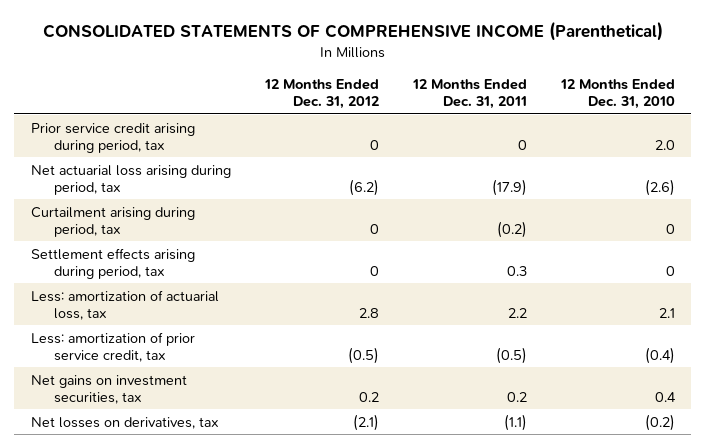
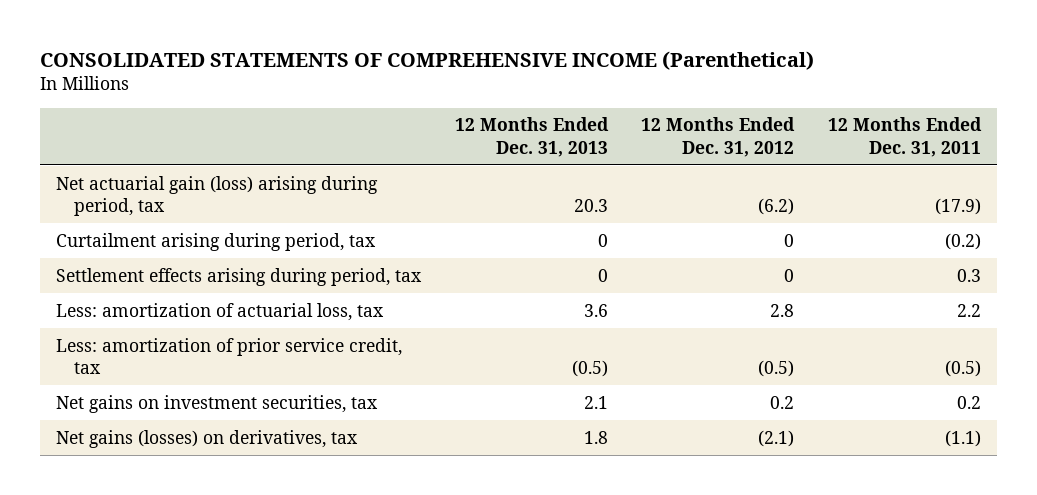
- | 12 Months Ended Dec. 31, 2012 | 12 Months Ended Dec. 31, 2011 | 12 Months Ended Dec. 31, 2010
+ | 12 Months Ended Dec. 31, 2013 | 12 Months Ended Dec. 31, 2012 | 12 Months Ended Dec. 31, 2011
- Prior service credit arising during period, tax | 0 | 0 | 2.0
- Net actuarial loss arising during period, tax | (6.2) | (17.9) | (2.6)
+ Net actuarial gain (loss) arising during period, tax | 20.3 | (6.2) | (17.9)
- Net losses on derivatives, tax | (2.1) | (1.1) | (0.2)
+ Net gains (losses) on derivatives, tax | 1.8 | (2.1) | (1.1)

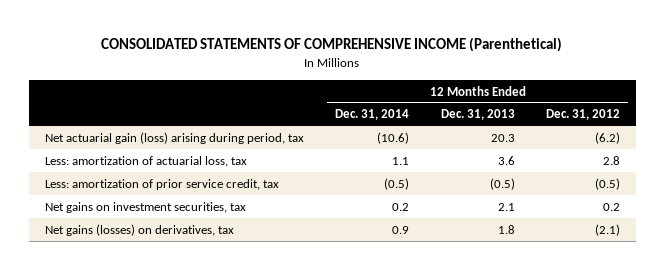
- | 12 Months Ended Dec. 31, 2013 | 12 Months Ended Dec. 31, 2012 | 12 Months Ended Dec. 31, 2011
+ | 12 Months Ended Dec. 31, 2014 | 12 Months Ended Dec. 31, 2013 | 12 Months Ended Dec. 31, 2012
- Curtailment arising during period, tax | 0 | 0 | (0.2)
- Settlement effects arising during period, tax | 0 | 0 | 0.3

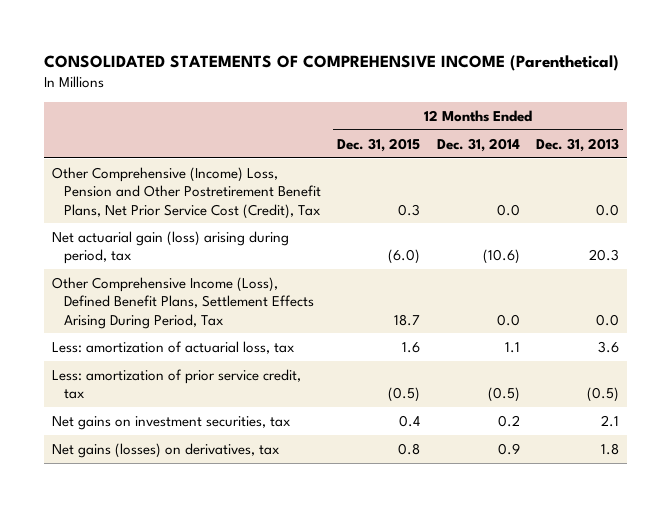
- | 12 Months Ended Dec. 31, 2014 | 12 Months Ended Dec. 31, 2013 | 12 Months Ended Dec. 31, 2012
+ | 12 Months Ended Dec. 31, 2015 | 12 Months Ended Dec. 31, 2014 | 12 Months Ended Dec. 31, 2013
+ Other Comprehensive (Income) Loss, Pension and Other Postretirement Benefit Plans, Net Prior Service Cost (Credit), Tax | 0.3 | 0.0 | 0.0
+ Other Comprehensive Income (Loss), Defined Benefit Plans, Settlement Effects Arising During Period, Tax | 18.7 | 0.0 | 0.0

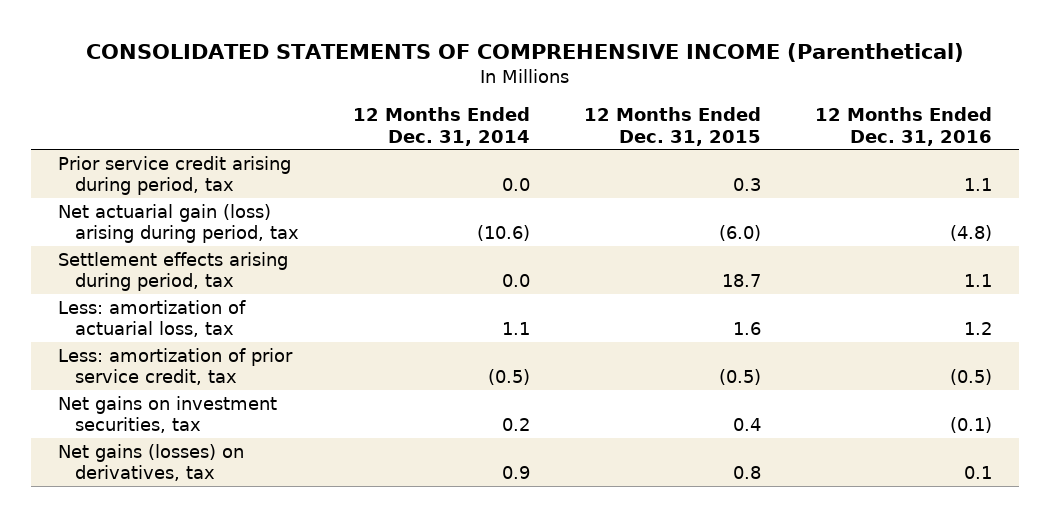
- | 12 Months Ended Dec. 31, 2015 | 12 Months Ended Dec. 31, 2014 | 12 Months Ended Dec. 31, 2013
+ | 12 Months Ended Dec. 31, 2014 | 12 Months Ended Dec. 31, 2015 | 12 Months Ended Dec. 31, 2016
- Other Comprehensive (Income) Loss, Pension and Other Postretirement Benefit Plans, Net Prior Service Cost (Credit), Tax | 0.3 | 0.0 | 0.0
+ Prior service credit arising during period, tax | 0.0 | 0.3 | 1.1
- Other Comprehensive Income (Loss), Defined Benefit Plans, Settlement Effects Arising During Period, Tax | 18.7 | 0.0 | 0.0
+ Settlement effects arising during period, tax | 0.0 | 18.7 | 1.1

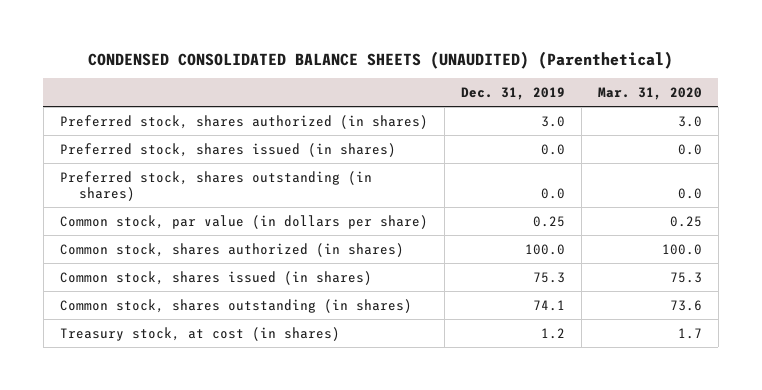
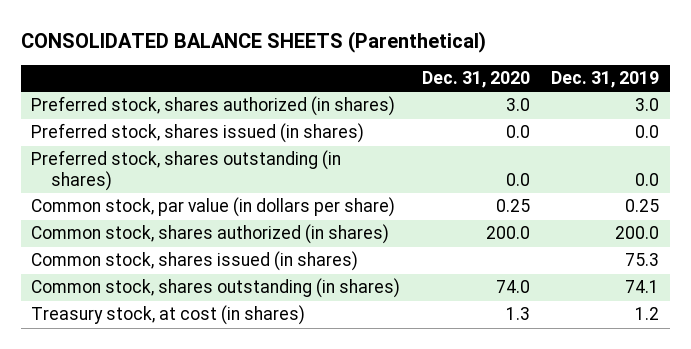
- CONDENSED CONSOLIDATED BALANCE SHEETS (UNAUDITED) (Parenthetical)
+ CONSOLIDATED BALANCE SHEETS (Parenthetical)
- | Dec. 31, 2019 | Mar. 31, 2020
+ | Dec. 31, 2020 | Dec. 31, 2019
- Common stock, shares authorized (in shares) | 100.0 | 100.0
+ Common stock, shares authorized (in shares) | 200.0 | 200.0

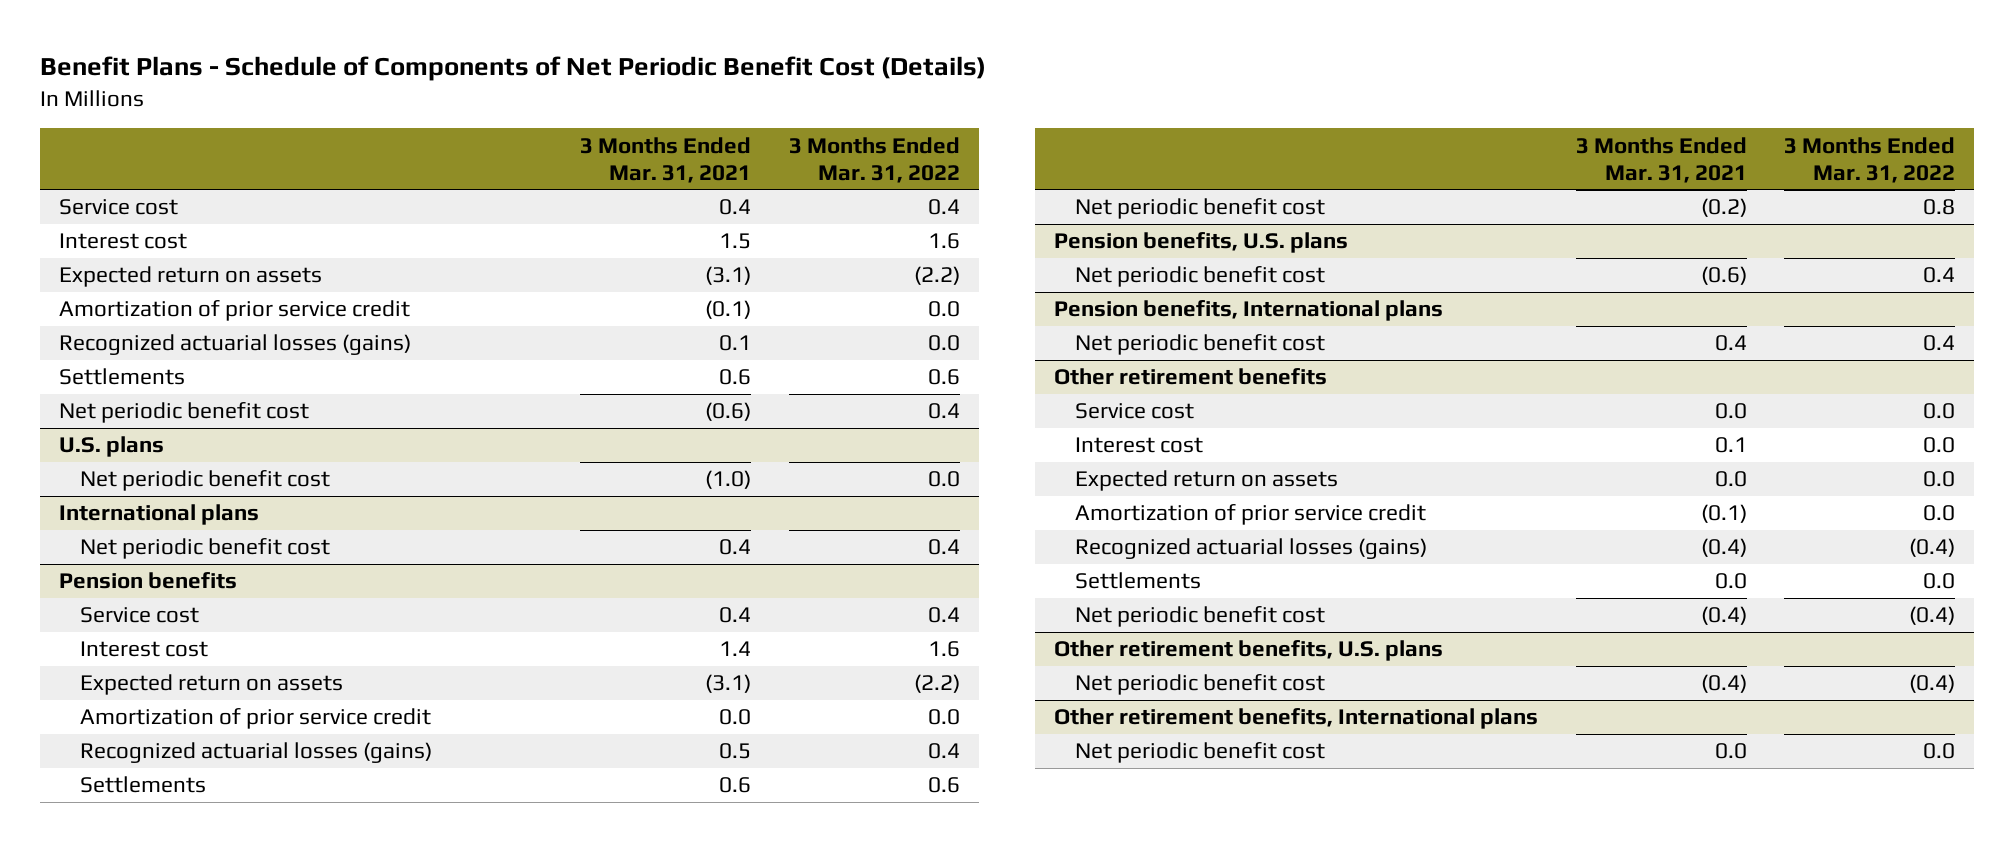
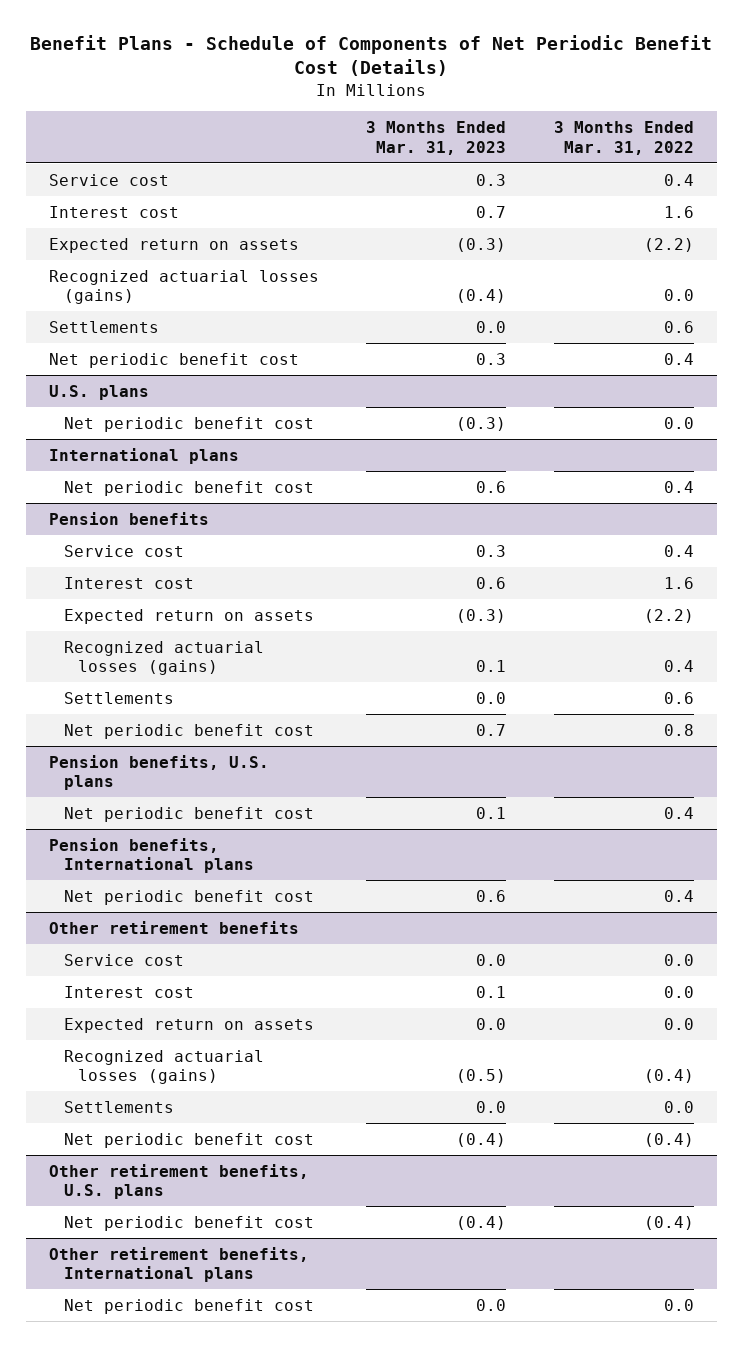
- | 3 Months Ended Mar. 31, 2021 | 3 Months Ended Mar. 31, 2022
+ | 3 Months Ended Mar. 31, 2023 | 3 Months Ended Mar. 31, 2022
- Amortization of prior service credit | (0.1) | 0.0
@ Pension benefits
- Amortization of prior service credit | 0.0 | 0.0
@ Other retirement benefits
- Amortization of prior service credit | (0.1) | 0.0

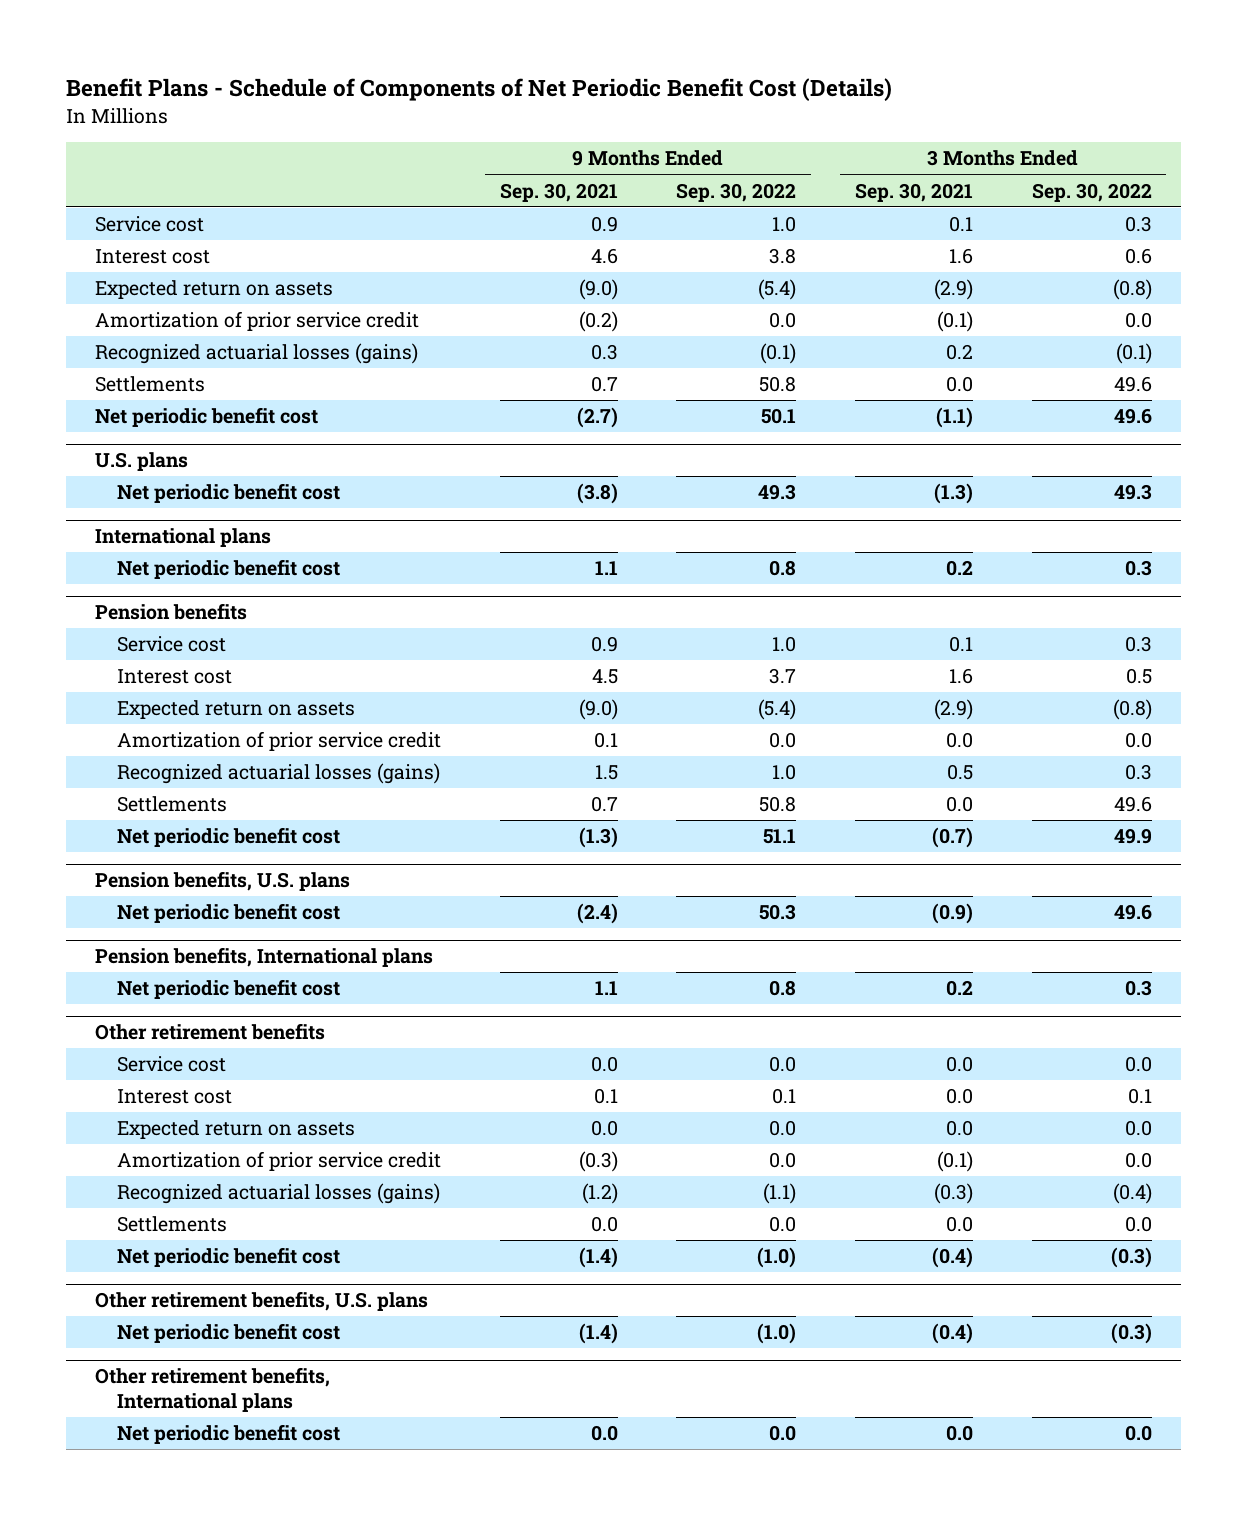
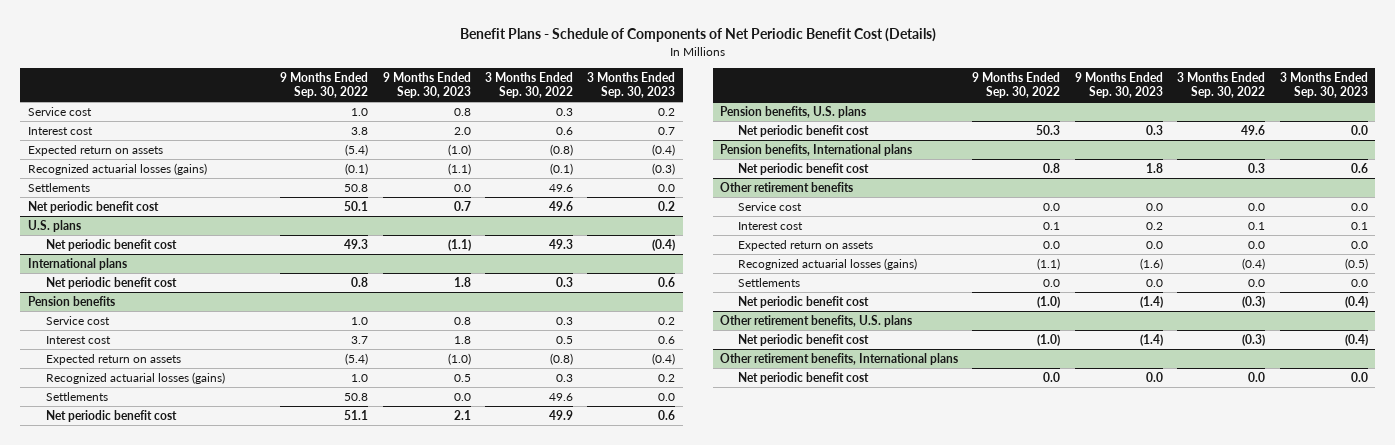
- | 9 Months Ended Sep. 30, 2021 | 9 Months Ended Sep. 30, 2022 | 3 Months Ended Sep. 30, 2021 | 3 Months Ended Sep. 30, 2022
+ | 9 Months Ended Sep. 30, 2022 | 9 Months Ended Sep. 30, 2023 | 3 Months Ended Sep. 30, 2022 | 3 Months Ended Sep. 30, 2023
- Amortization of prior service credit | (0.2) | 0.0 | (0.1) | 0.0
@ Pension benefits
- Amortization of prior service credit | 0.1 | 0.0 | 0.0 | 0.0
@ Other retirement benefits
- Amortization of prior service credit | (0.3) | 0.0 | (0.1) | 0.0

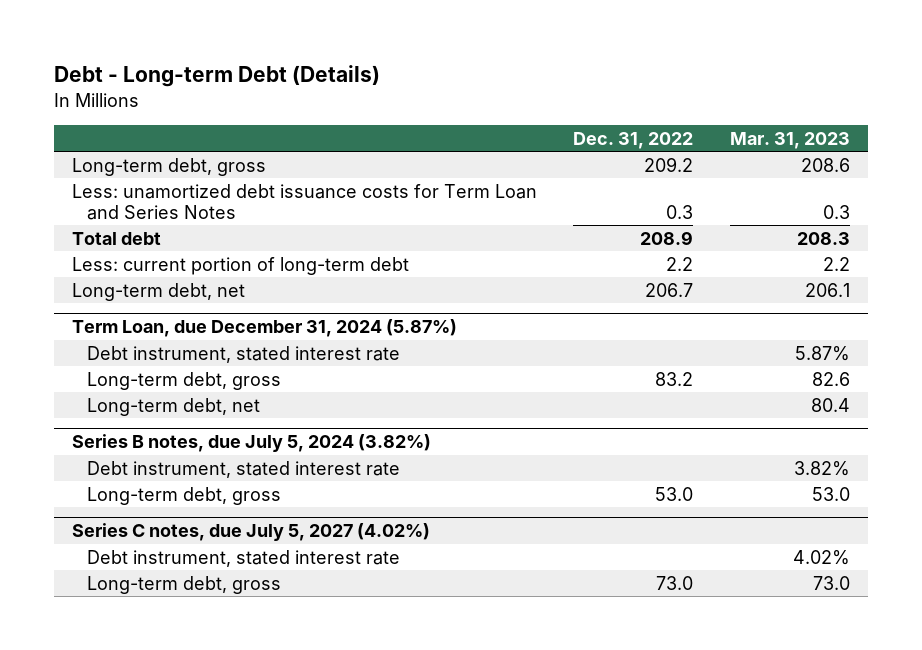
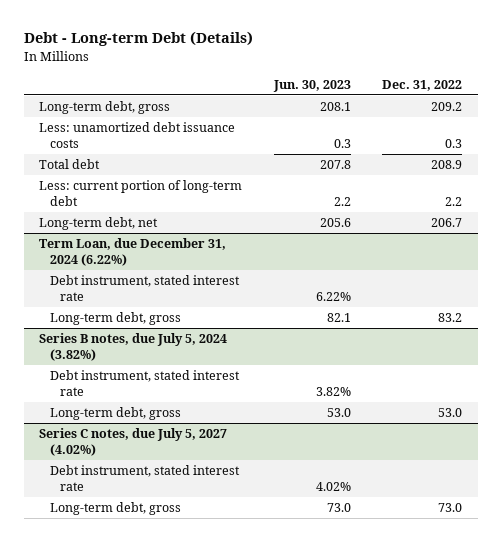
- | Dec. 31, 2022 | Mar. 31, 2023
+ | Jun. 30, 2023 | Dec. 31, 2022
- Less: unamortized debt issuance costs for Term Loan and Series Notes | 0.3 | 0.3
+ Less: unamortized debt issuance costs | 0.3 | 0.3
- Term Loan, due December 31, 2024 (5.87%)
+ Term Loan, due December 31, 2024 (6.22%)
- Long-term debt, net | | 80.4

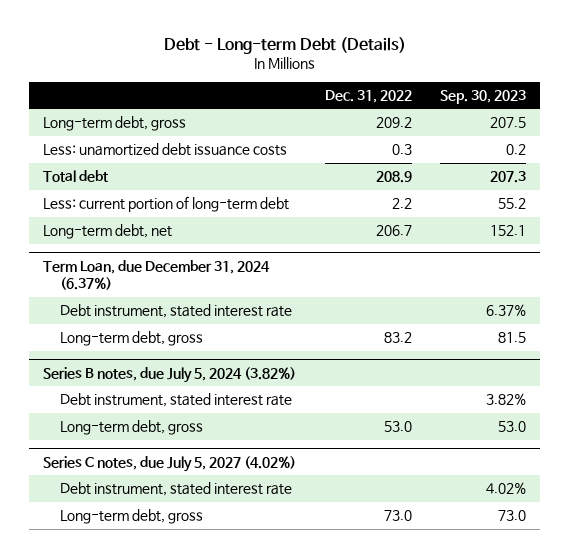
- | Jun. 30, 2023 | Dec. 31, 2022
+ | Dec. 31, 2022 | Sep. 30, 2023
- Term Loan, due December 31, 2024 (6.22%)
+ Term Loan, due December 31, 2024 (6.37%)

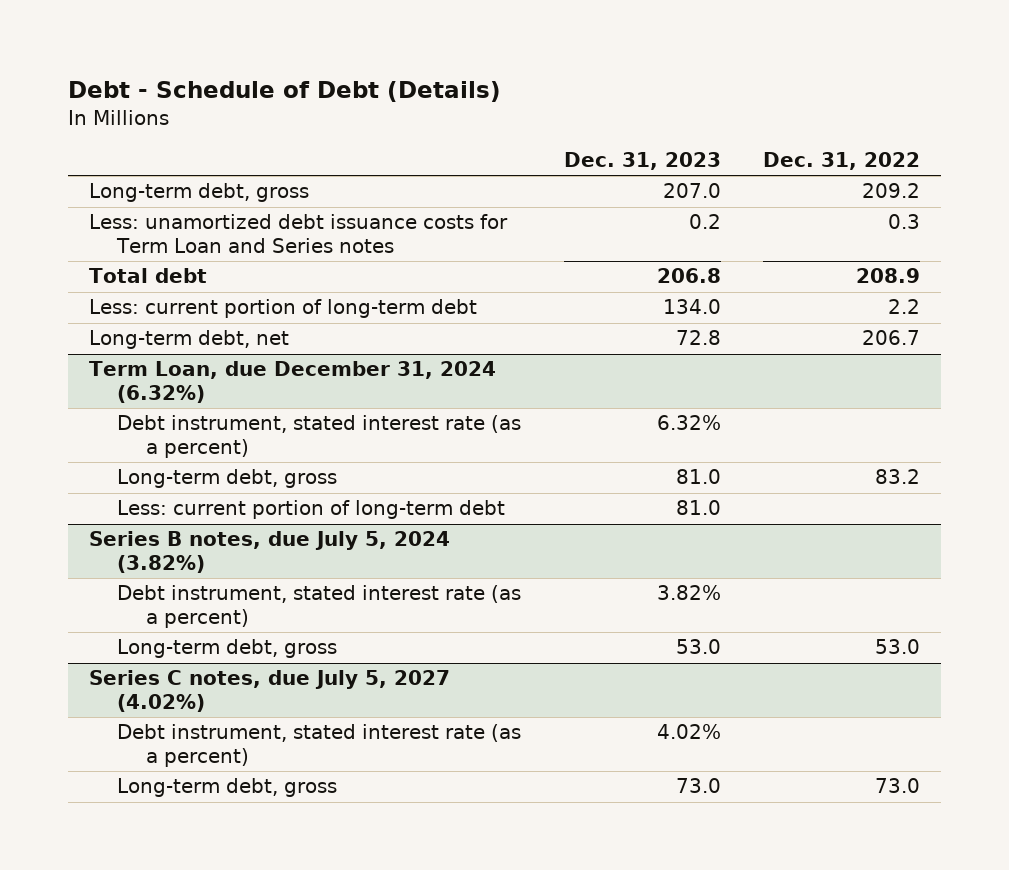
- Debt - Long-term Debt (Details)
+ Debt - Schedule of Debt (Details)
- | Dec. 31, 2022 | Sep. 30, 2023
+ | Dec. 31, 2023 | Dec. 31, 2022
- Less: unamortized debt issuance costs | 0.3 | 0.2
+ Less: unamortized debt issuance costs for Term Loan and Series notes | 0.2 | 0.3
- Term Loan, due December 31, 2024 (6.37%)
- Debt instrument, stated interest rate | | 6.37%
+ Term Loan, due December 31, 2024 (6.32%)
+ Debt instrument, stated interest rate (as a percent) | 6.32% |
+ Less: current portion of long-term debt | 81.0 |
@ Series B notes, due July 5, 2024 (3.82%)
- Debt instrument, stated interest rate | | 3.82%
+ Debt instrument, stated interest rate (as a percent) | 3.82% |
@ Series C notes, due July 5, 2027 (4.02%)
- Debt instrument, stated interest rate | | 4.02%
+ Debt instrument, stated interest rate (as a percent) | 4.02% |

